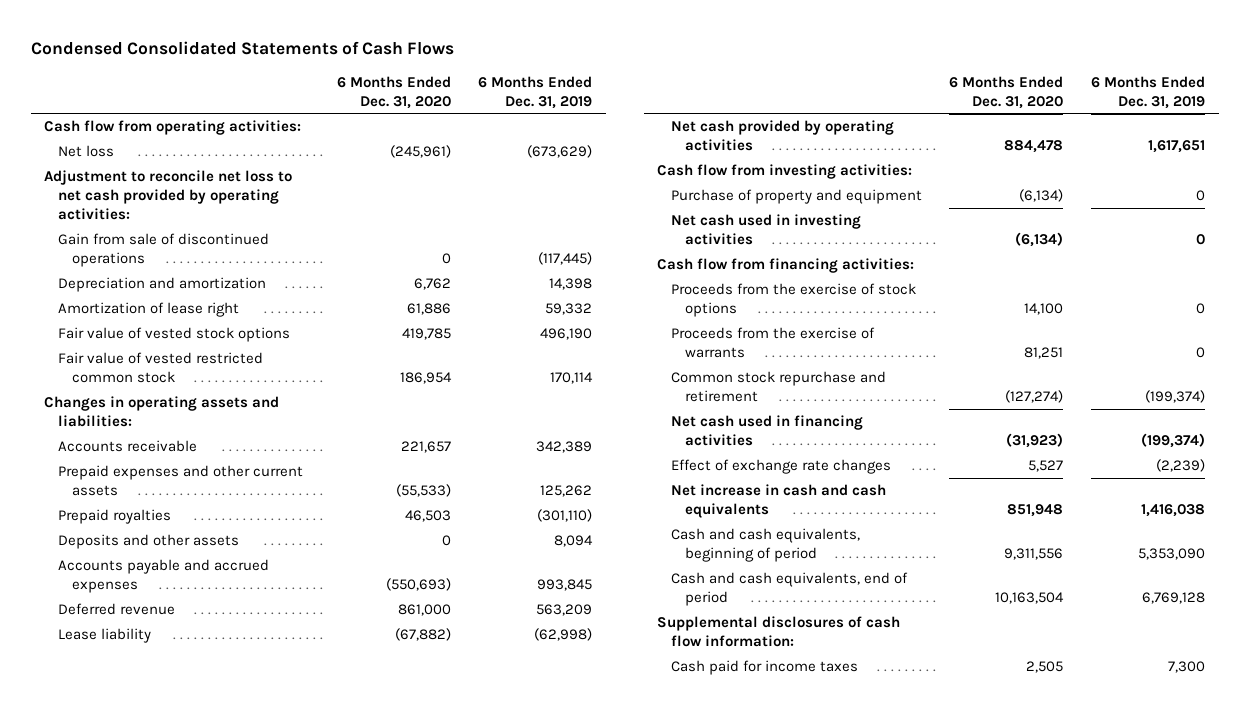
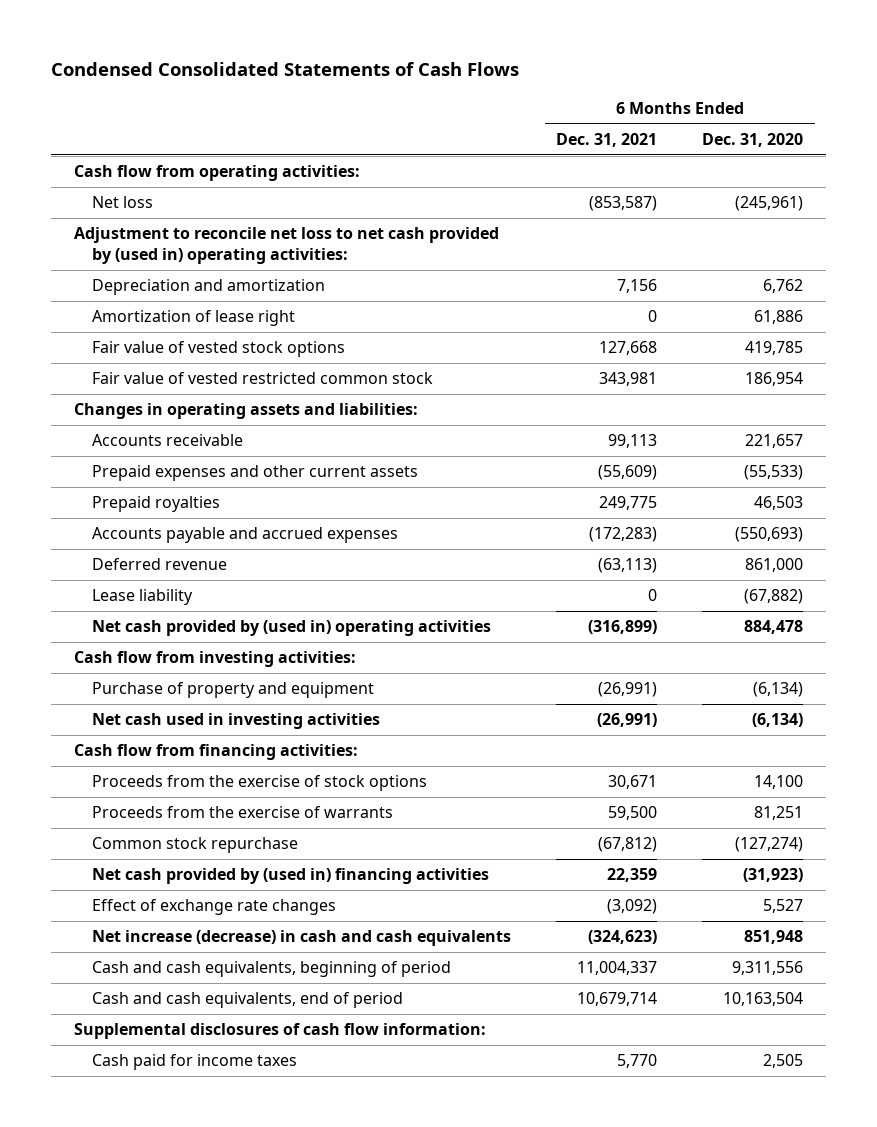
- | 6 Months Ended Dec. 31, 2020 | 6 Months Ended Dec. 31, 2019
+ | 6 Months Ended Dec. 31, 2021 | 6 Months Ended Dec. 31, 2020
- Adjustment to reconcile net loss to net cash provided by operating activities:
- Gain from sale of discontinued operations | 0 | (117,445)
+ Adjustment to reconcile net loss to net cash provided by (used in) operating activities:
- Deposits and other assets | 0 | 8,094
- Net cash provided by operating activities | 884,478 | 1,617,651
+ Net cash provided by (used in) operating activities | (316,899) | 884,478
- Common stock repurchase and retirement | (127,274) | (199,374)
- Net cash used in financing activities | (31,923) | (199,374)
+ Common stock repurchase | (67,812) | (127,274)
+ Net cash provided by (used in) financing activities | 22,359 | (31,923)
- Net increase in cash and cash equivalents | 851,948 | 1,416,038
+ Net increase (decrease) in cash and cash equivalents | (324,623) | 851,948

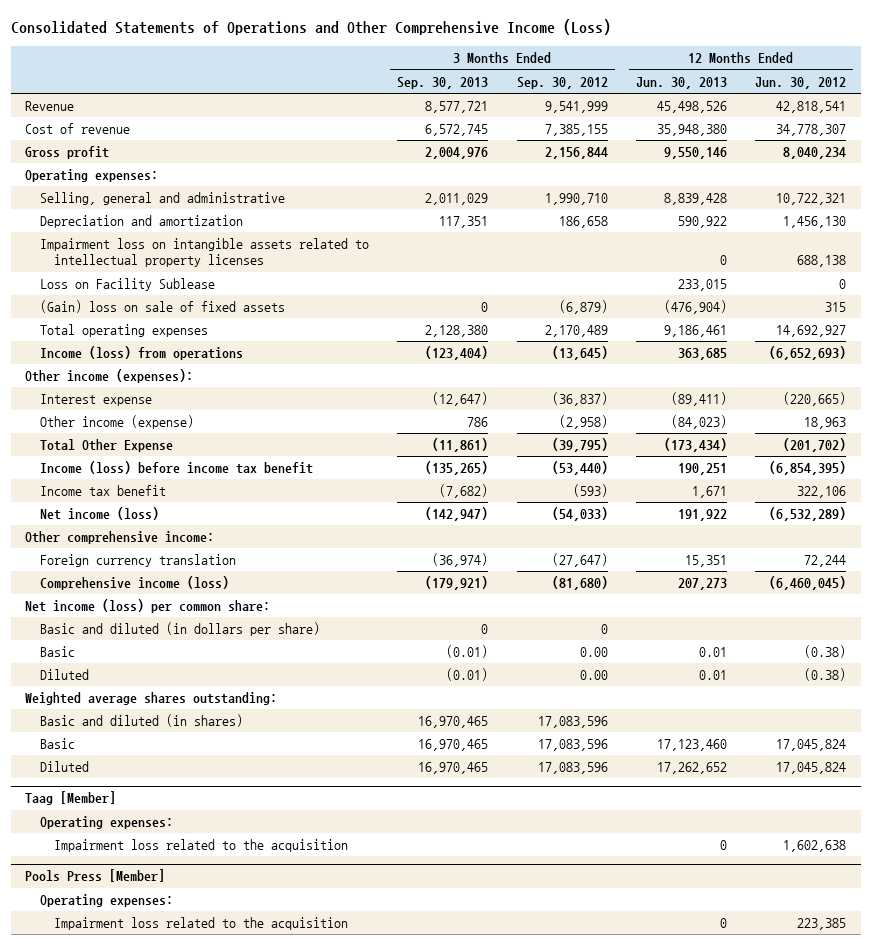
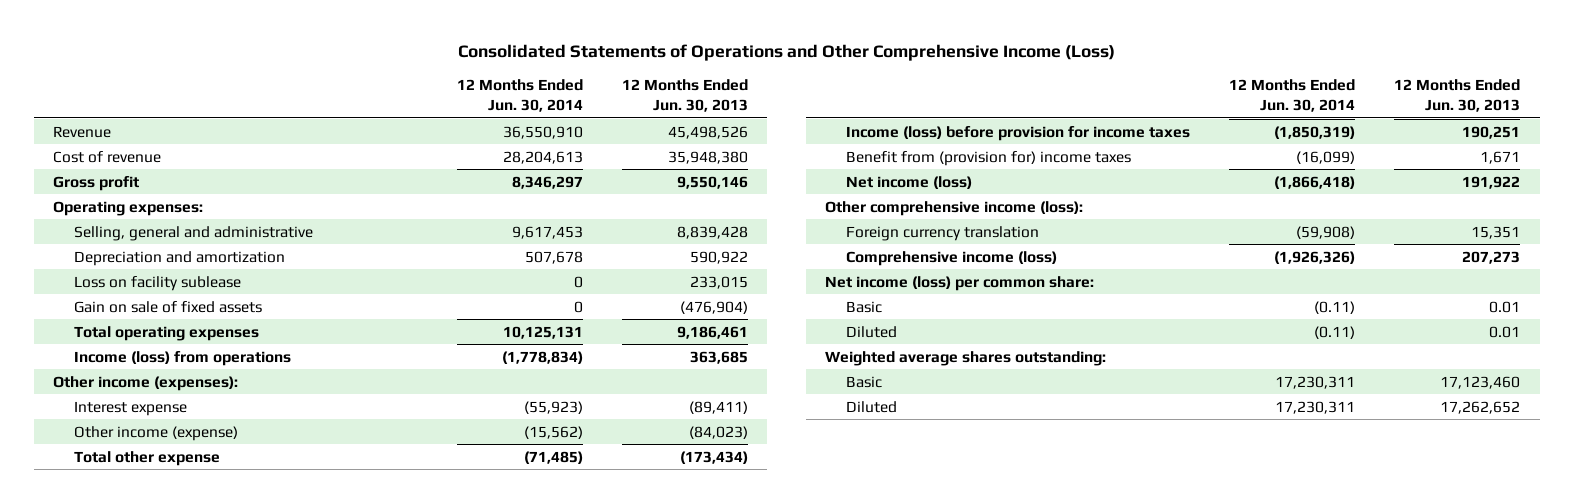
- | 3 Months Ended Sep. 30, 2013 | 3 Months Ended Sep. 30, 2012 | 12 Months Ended Jun. 30, 2013 | 12 Months Ended Jun. 30, 2012
+ | 12 Months Ended Jun. 30, 2014 | 12 Months Ended Jun. 30, 2013
- Impairment loss on intangible assets related to intellectual property licenses | | | 0 | 688,138
- Loss on Facility Sublease | | | 233,015 | 0
- (Gain) loss on sale of fixed assets | 0 | (6,879) | (476,904) | 315
+ Loss on facility sublease | 0 | 233,015
+ Gain on sale of fixed assets | 0 | (476,904)
- Total Other Expense | (11,861) | (39,795) | (173,434) | (201,702)
- Income (loss) before income tax benefit | (135,265) | (53,440) | 190,251 | (6,854,395)
- Income tax benefit | (7,682) | (593) | 1,671 | 322,106
+ Total other expense | (71,485) | (173,434)
+ Income (loss) before provision for income taxes | (1,850,319) | 190,251
+ Benefit from (provision for) income taxes | (16,099) | 1,671
- Other comprehensive income:
+ Other comprehensive income (loss):
- Basic and diluted (in dollars per share) | 0 | 0 | |
- Basic and diluted (in shares) | 16,970,465 | 17,083,596 | |
- Taag [Member]
- Operating expenses:
- Impairment loss related to the acquisition | | | 0 | 1,602,638
- Pools Press [Member]
- Operating expenses:
- Impairment loss related to the acquisition | | | 0 | 223,385

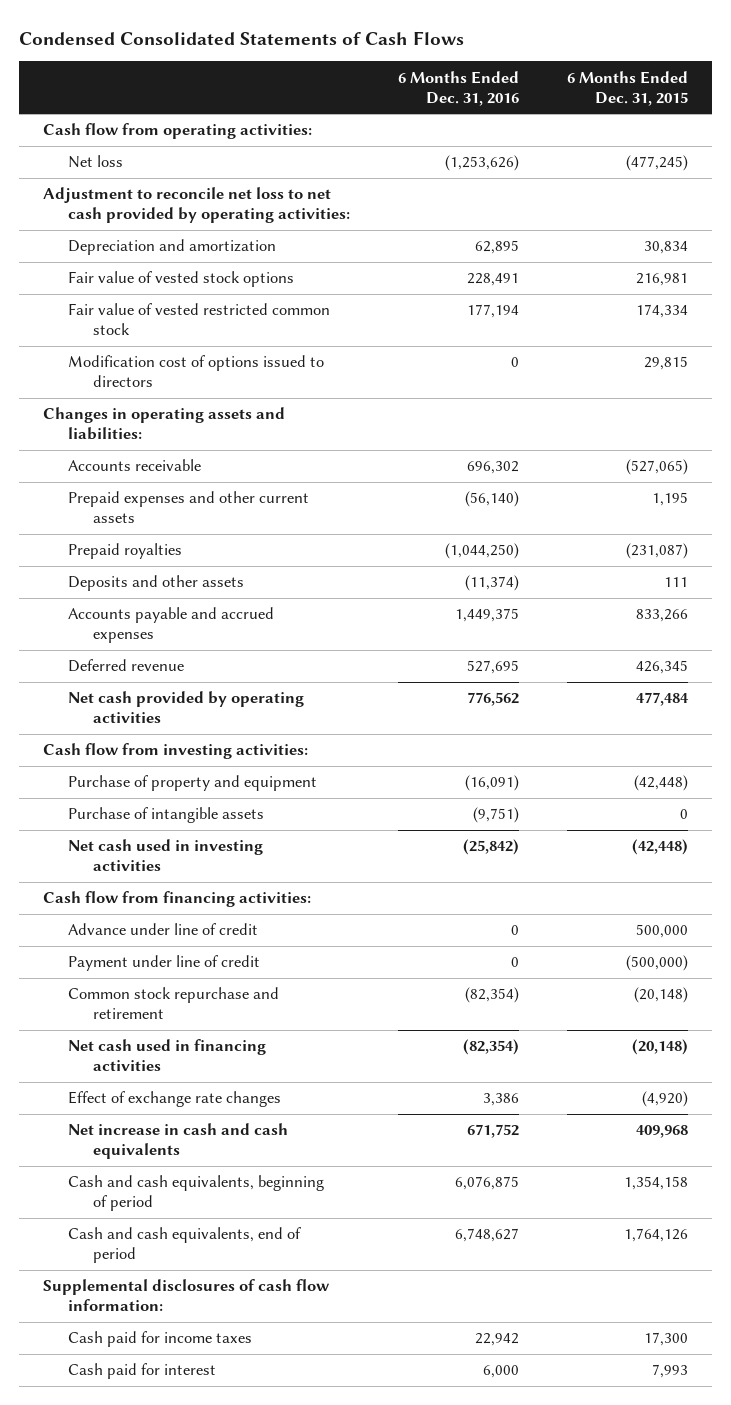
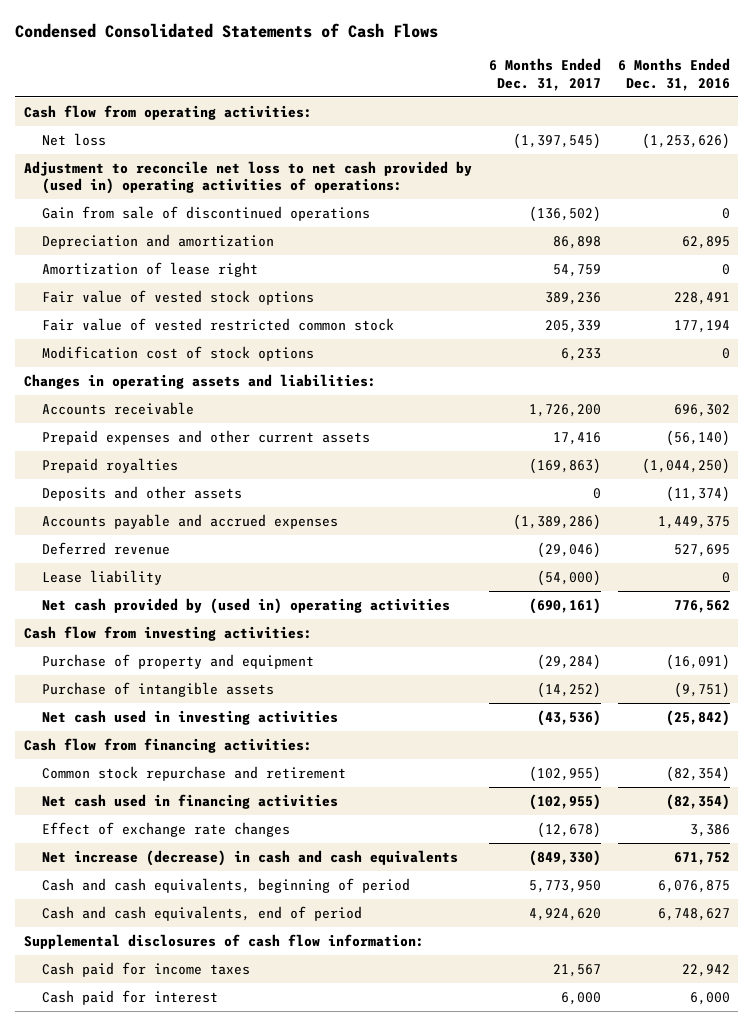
- | 6 Months Ended Dec. 31, 2016 | 6 Months Ended Dec. 31, 2015
+ | 6 Months Ended Dec. 31, 2017 | 6 Months Ended Dec. 31, 2016
- Adjustment to reconcile net loss to net cash provided by operating activities:
+ Adjustment to reconcile net loss to net cash provided by (used in) operating activities of operations:
+ Gain from sale of discontinued operations | (136,502) | 0
+ Amortization of lease right | 54,759 | 0
- Modification cost of options issued to directors | 0 | 29,815
+ Modification cost of stock options | 6,233 | 0
- Net cash provided by operating activities | 776,562 | 477,484
+ Lease liability | (54,000) | 0
+ Net cash provided by (used in) operating activities | (690,161) | 776,562
- Advance under line of credit | 0 | 500,000
- Payment under line of credit | 0 | (500,000)
- Net increase in cash and cash equivalents | 671,752 | 409,968
+ Net increase (decrease) in cash and cash equivalents | (849,330) | 671,752

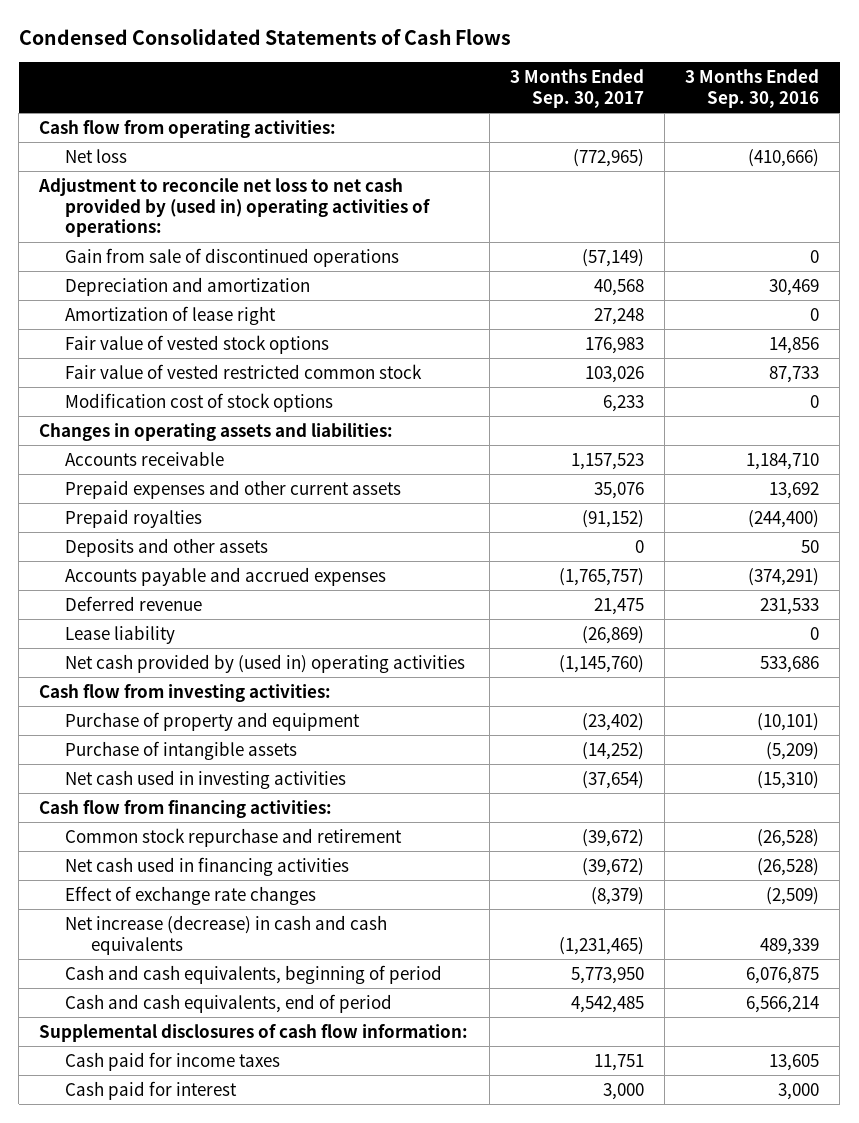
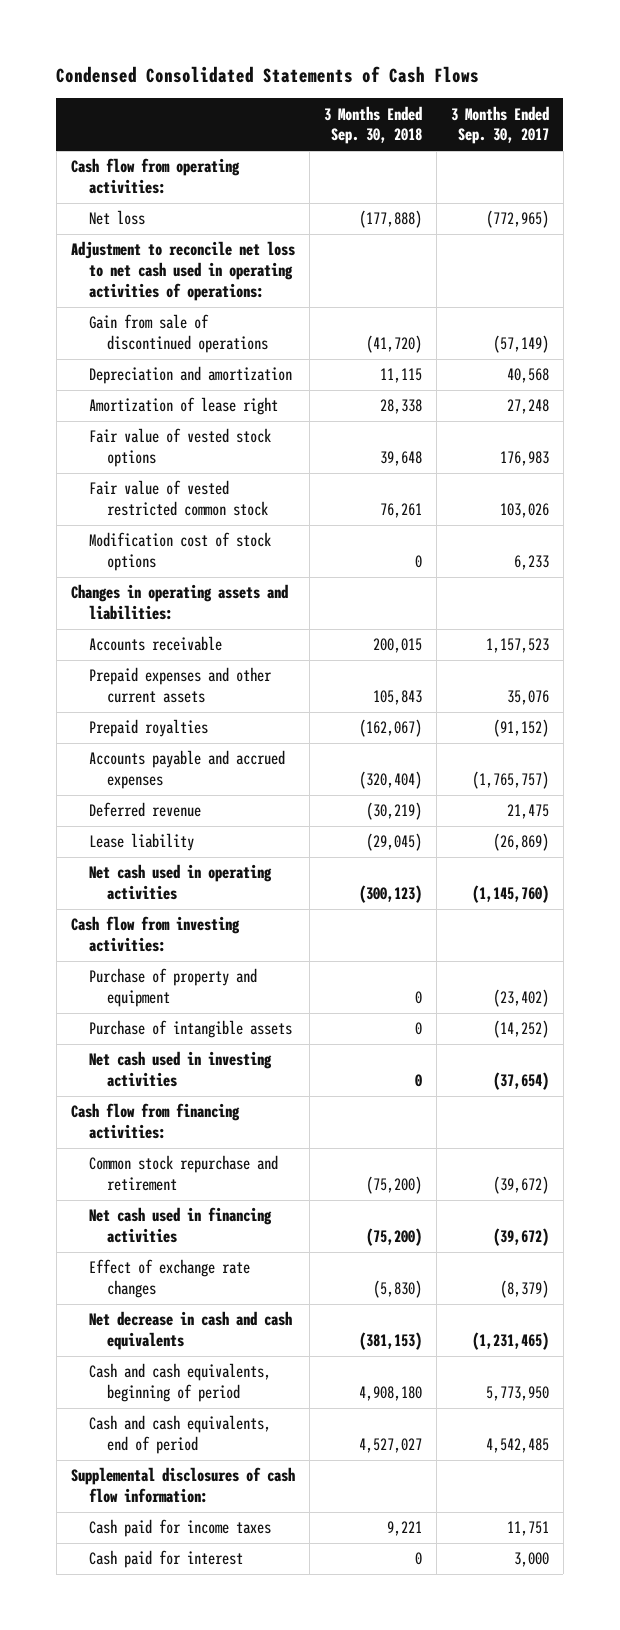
- | 3 Months Ended Sep. 30, 2017 | 3 Months Ended Sep. 30, 2016
+ | 3 Months Ended Sep. 30, 2018 | 3 Months Ended Sep. 30, 2017
- Adjustment to reconcile net loss to net cash provided by (used in) operating activities of operations:
+ Adjustment to reconcile net loss to net cash used in operating activities of operations:
- Deposits and other assets | 0 | 50
- Net cash provided by (used in) operating activities | (1,145,760) | 533,686
+ Net cash used in operating activities | (300,123) | (1,145,760)
- Net increase (decrease) in cash and cash equivalents | (1,231,465) | 489,339
+ Net decrease in cash and cash equivalents | (381,153) | (1,231,465)

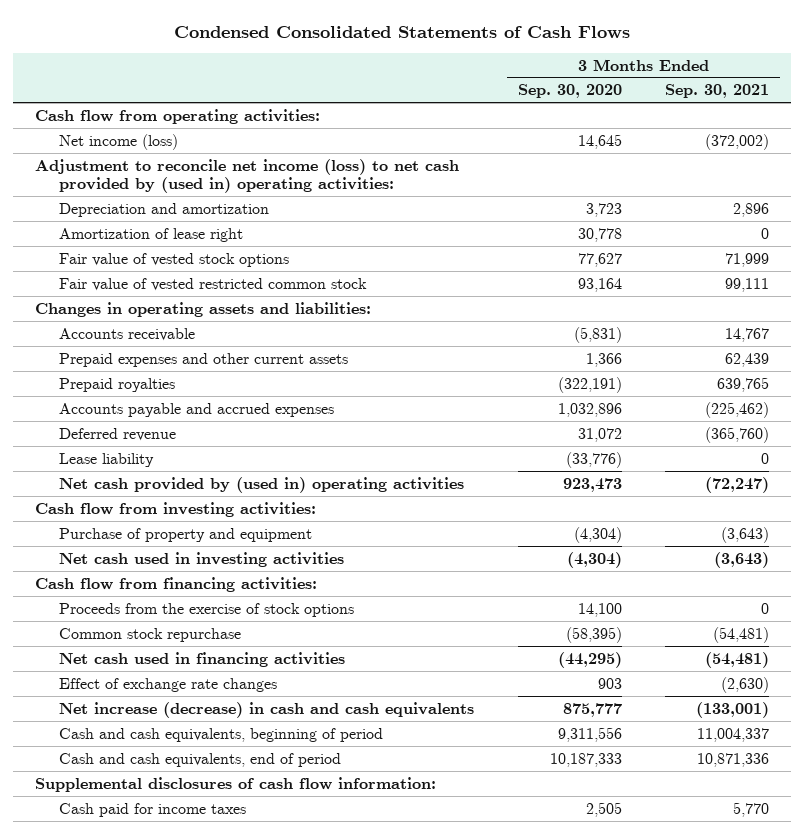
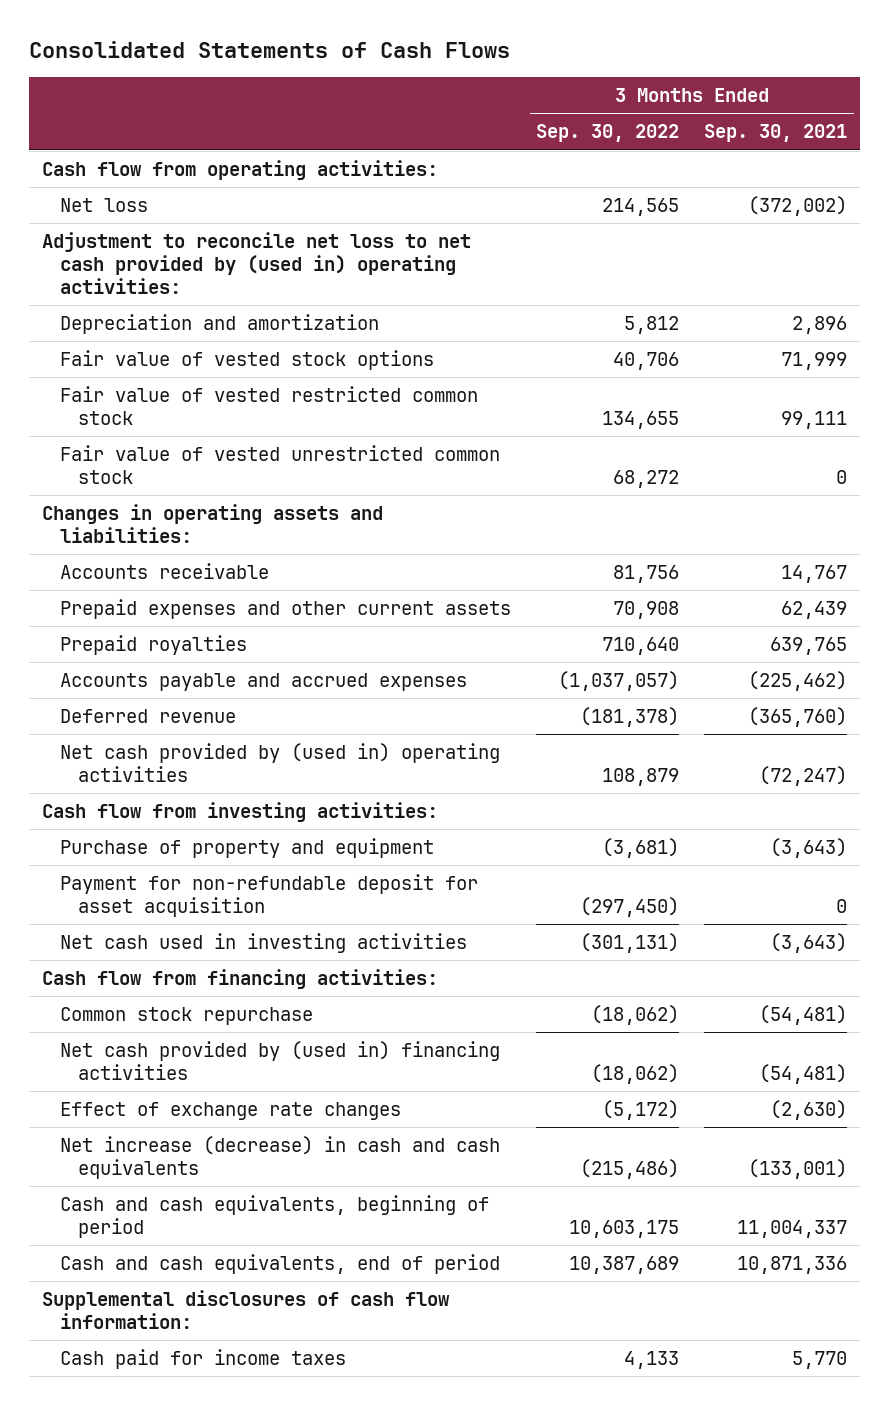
- Condensed Consolidated Statements of Cash Flows
+ Consolidated Statements of Cash Flows
- | 3 Months Ended Sep. 30, 2020 | 3 Months Ended Sep. 30, 2021
+ | 3 Months Ended Sep. 30, 2022 | 3 Months Ended Sep. 30, 2021
- Net income (loss) | 14,645 | (372,002)
- Adjustment to reconcile net income (loss) to net cash provided by (used in) operating activities:
+ Net loss | 214,565 | (372,002)
+ Adjustment to reconcile net loss to net cash provided by (used in) operating activities:
- Amortization of lease right | 30,778 | 0
+ Fair value of vested unrestricted common stock | 68,272 | 0
- Lease liability | (33,776) | 0
+ Payment for non-refundable deposit for asset acquisition | (297,450) | 0
- Proceeds from the exercise of stock options | 14,100 | 0
- Net cash used in financing activities | (44,295) | (54,481)
+ Net cash provided by (used in) financing activities | (18,062) | (54,481)

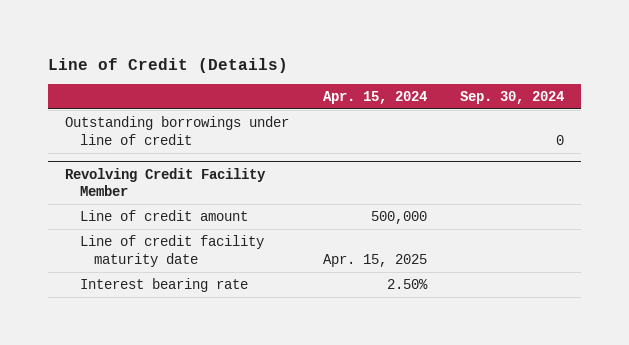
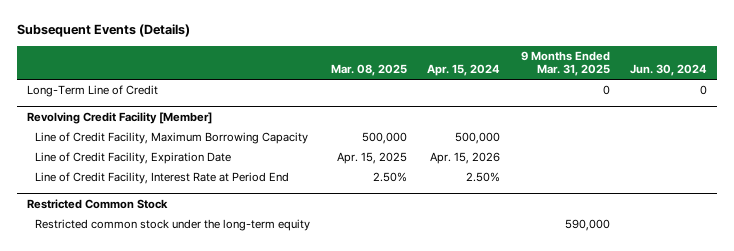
- Line of Credit (Details)
+ Subsequent Events (Details)
- | Apr. 15, 2024 | Sep. 30, 2024
+ | Mar. 08, 2025 | Apr. 15, 2024 | 9 Months Ended Mar. 31, 2025 | Jun. 30, 2024
- Outstanding borrowings under line of credit | | 0
- Revolving Credit Facility Member
- Line of credit amount | 500,000 |
- Line of credit facility maturity date | Apr. 15, 2025 |
- Interest bearing rate | 2.50% |
+ Long-Term Line of Credit | | | 0 | 0
+ Revolving Credit Facility [Member]
+ Line of Credit Facility, Maximum Borrowing Capacity | 500,000 | 500,000 | |
+ Line of Credit Facility, Expiration Date | Apr. 15, 2025 | Apr. 15, 2026 | |
+ Line of Credit Facility, Interest Rate at Period End | 2.50% | 2.50% | |
+ Restricted Common Stock
+ Restricted common stock under the long-term equity | | | 590,000 |

